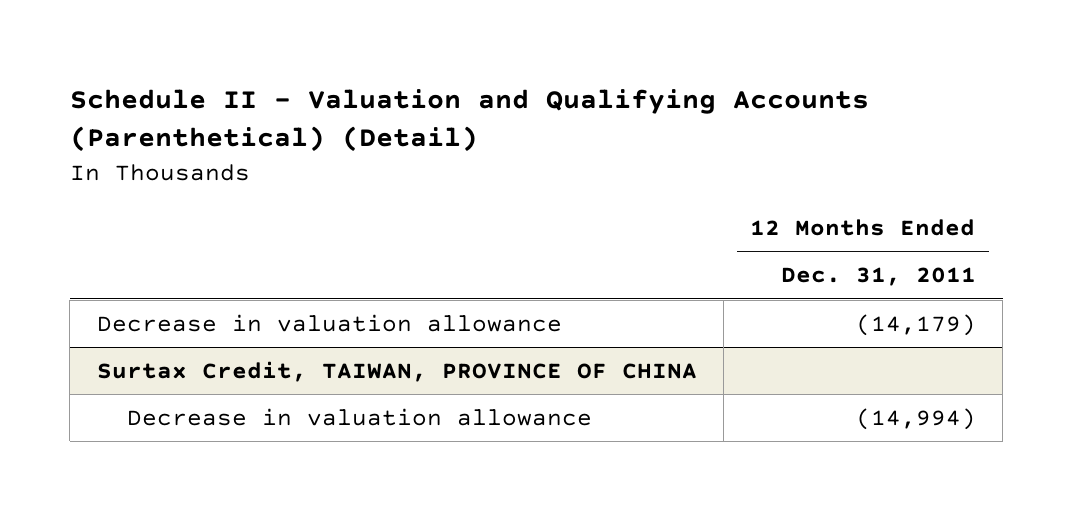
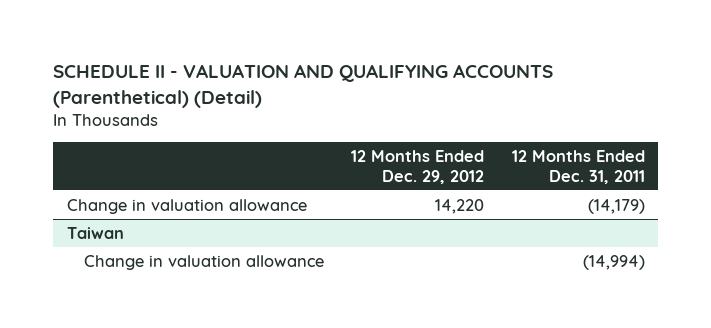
- Schedule II - Valuation and Qualifying Accounts (Parenthetical) (Detail)
+ SCHEDULE II - VALUATION AND QUALIFYING ACCOUNTS (Parenthetical) (Detail)
- | 12 Months Ended Dec. 31, 2011
+ | 12 Months Ended Dec. 29, 2012 | 12 Months Ended Dec. 31, 2011
- Decrease in valuation allowance | (14,179)
- Surtax Credit, TAIWAN, PROVINCE OF CHINA
- Decrease in valuation allowance | (14,994)
+ Change in valuation allowance | 14,220 | (14,179)
+ Taiwan
+ Change in valuation allowance | | (14,994)

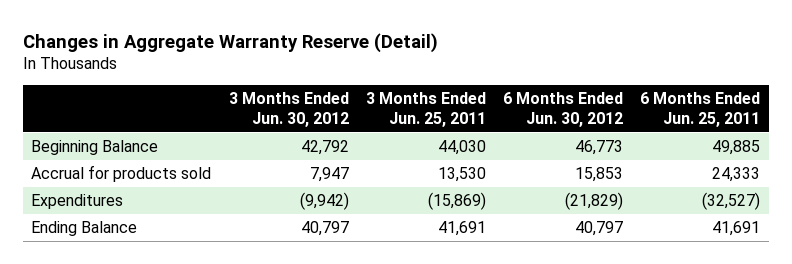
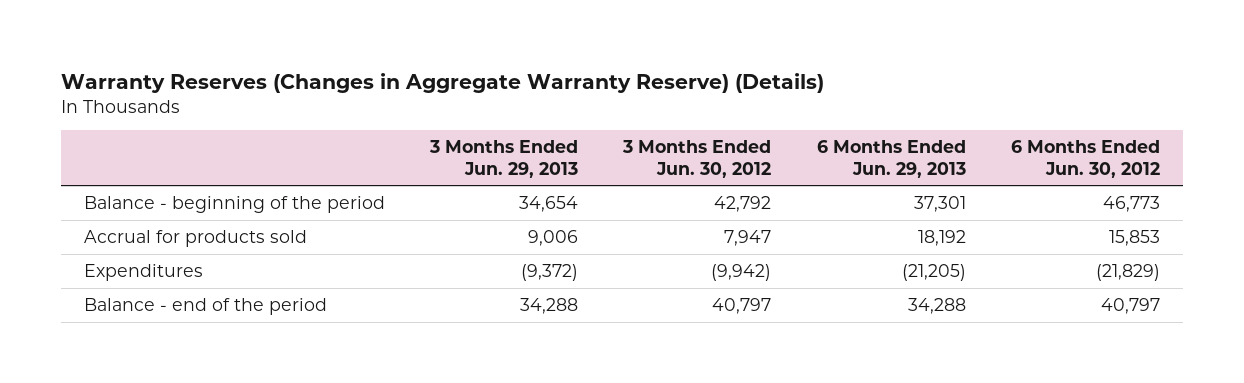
- Changes in Aggregate Warranty Reserve (Detail)
+ Warranty Reserves (Changes in Aggregate Warranty Reserve) (Details)
- | 3 Months Ended Jun. 30, 2012 | 3 Months Ended Jun. 25, 2011 | 6 Months Ended Jun. 30, 2012 | 6 Months Ended Jun. 25, 2011
+ | 3 Months Ended Jun. 29, 2013 | 3 Months Ended Jun. 30, 2012 | 6 Months Ended Jun. 29, 2013 | 6 Months Ended Jun. 30, 2012
- Beginning Balance | 42,792 | 44,030 | 46,773 | 49,885
+ Balance - beginning of the period | 34,654 | 42,792 | 37,301 | 46,773
- Ending Balance | 40,797 | 41,691 | 40,797 | 41,691
+ Balance - end of the period | 34,288 | 40,797 | 34,288 | 40,797

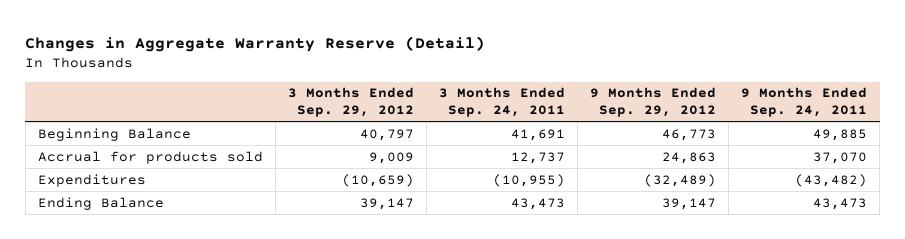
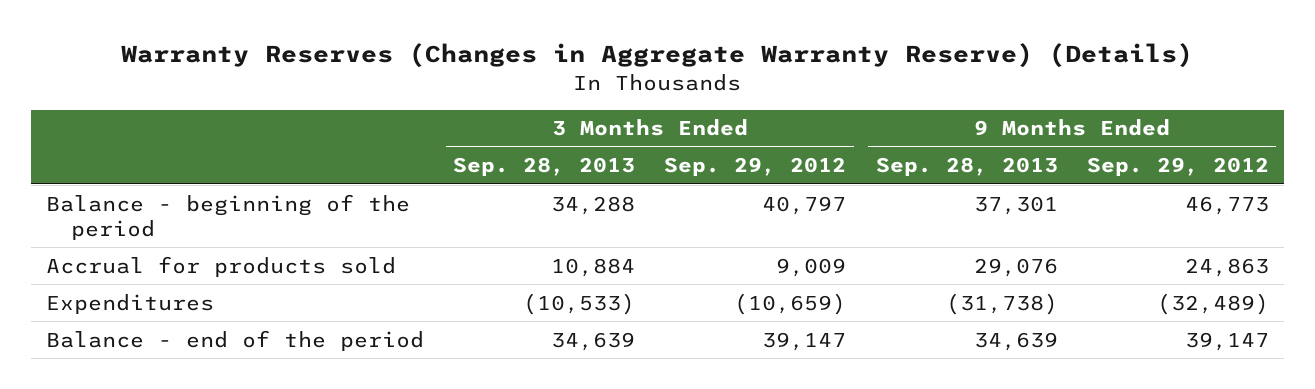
- Changes in Aggregate Warranty Reserve (Detail)
+ Warranty Reserves (Changes in Aggregate Warranty Reserve) (Details)
- | 3 Months Ended Sep. 29, 2012 | 3 Months Ended Sep. 24, 2011 | 9 Months Ended Sep. 29, 2012 | 9 Months Ended Sep. 24, 2011
+ | 3 Months Ended Sep. 28, 2013 | 3 Months Ended Sep. 29, 2012 | 9 Months Ended Sep. 28, 2013 | 9 Months Ended Sep. 29, 2012
- Beginning Balance | 40,797 | 41,691 | 46,773 | 49,885
+ Balance - beginning of the period | 34,288 | 40,797 | 37,301 | 46,773
- Ending Balance | 39,147 | 43,473 | 39,147 | 43,473
+ Balance - end of the period | 34,639 | 39,147 | 34,639 | 39,147

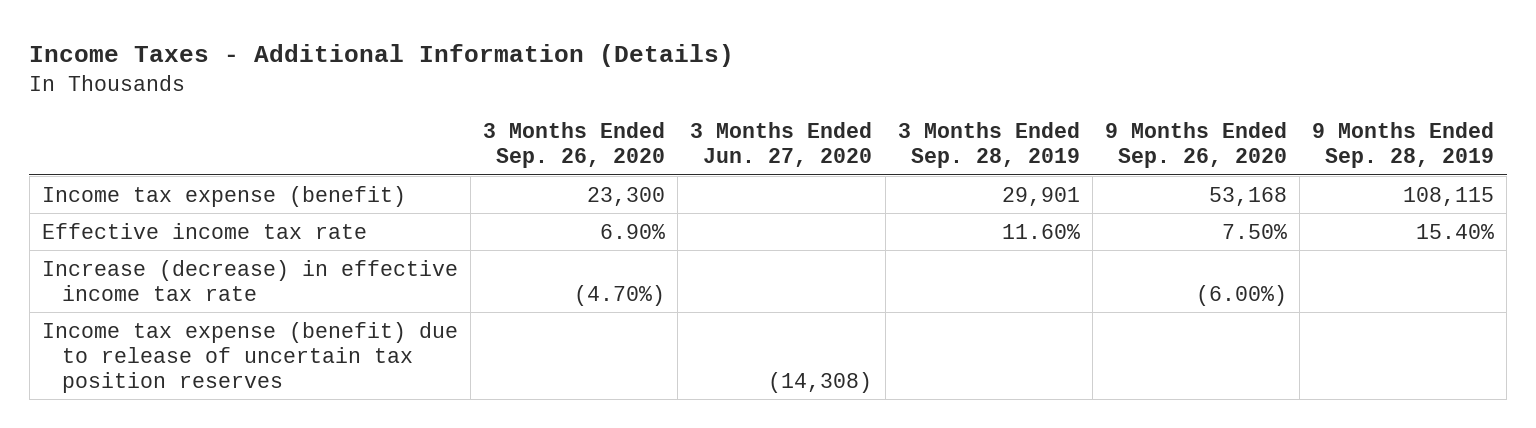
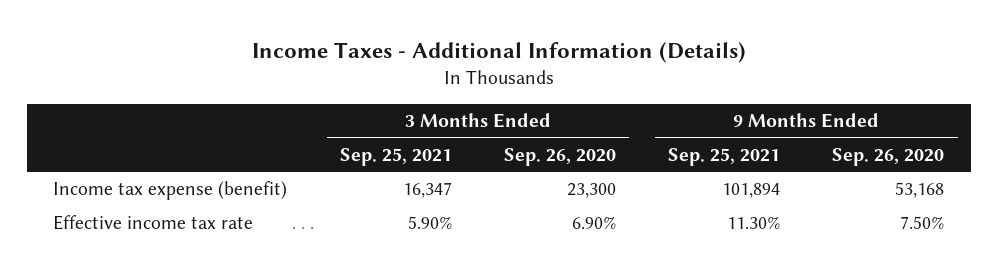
- | 3 Months Ended Sep. 26, 2020 | 3 Months Ended Jun. 27, 2020 | 3 Months Ended Sep. 28, 2019 | 9 Months Ended Sep. 26, 2020 | 9 Months Ended Sep. 28, 2019
+ | 3 Months Ended Sep. 25, 2021 | 3 Months Ended Sep. 26, 2020 | 9 Months Ended Sep. 25, 2021 | 9 Months Ended Sep. 26, 2020
- Increase (decrease) in effective income tax rate | (4.70%) | | | (6.00%) |
- Income tax expense (benefit) due to release of uncertain tax position reserves | | (14,308) | | |

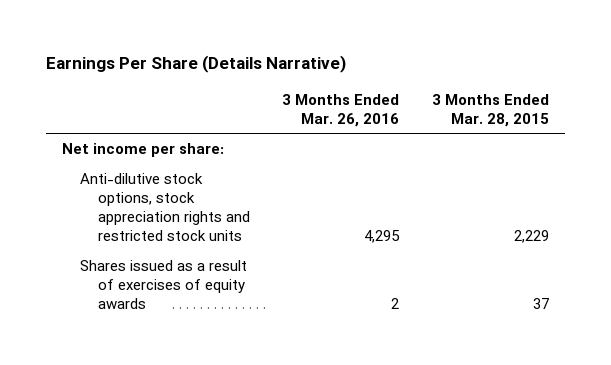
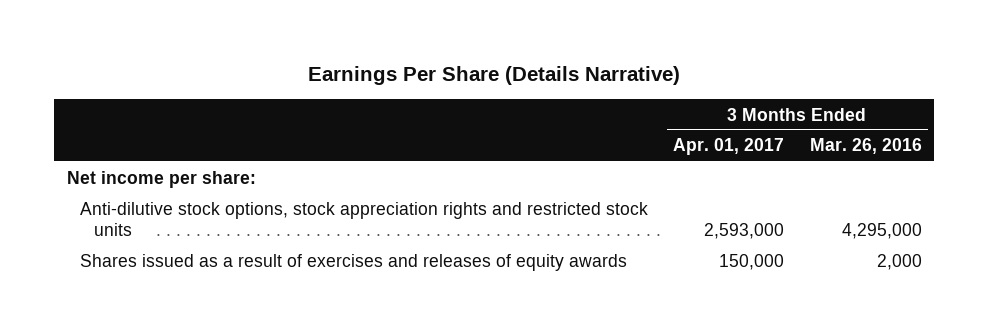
- | 3 Months Ended Mar. 26, 2016 | 3 Months Ended Mar. 28, 2015
+ | 3 Months Ended Apr. 01, 2017 | 3 Months Ended Mar. 26, 2016
- Anti-dilutive stock options, stock appreciation rights and restricted stock units | 4,295 | 2,229
- Shares issued as a result of exercises of equity awards | 2 | 37
+ Anti-dilutive stock options, stock appreciation rights and restricted stock units | 2,593,000 | 4,295,000
+ Shares issued as a result of exercises and releases of equity awards | 150,000 | 2,000

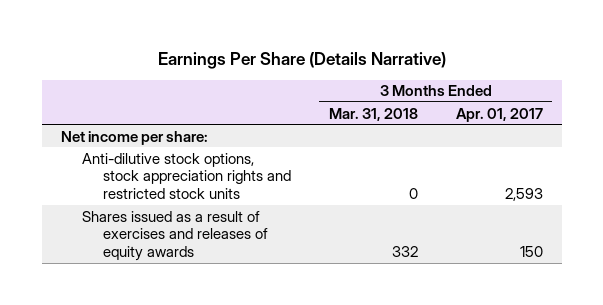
- | 3 Months Ended Apr. 01, 2017 | 3 Months Ended Mar. 26, 2016
+ | 3 Months Ended Mar. 31, 2018 | 3 Months Ended Apr. 01, 2017
- Anti-dilutive stock options, stock appreciation rights and restricted stock units | 2,593,000 | 4,295,000
- Shares issued as a result of exercises and releases of equity awards | 150,000 | 2,000
+ Anti-dilutive stock options, stock appreciation rights and restricted stock units | 0 | 2,593
+ Shares issued as a result of exercises and releases of equity awards | 332 | 150

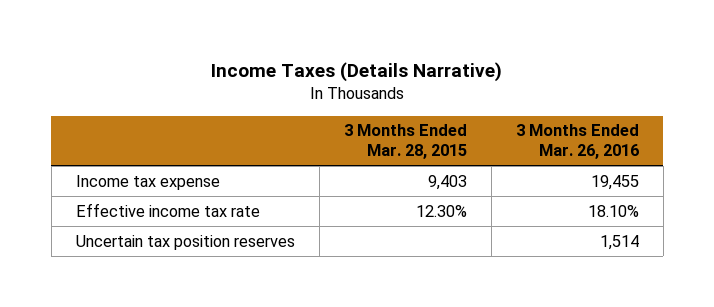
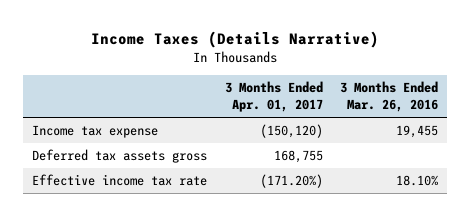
- | 3 Months Ended Mar. 28, 2015 | 3 Months Ended Mar. 26, 2016
+ | 3 Months Ended Apr. 01, 2017 | 3 Months Ended Mar. 26, 2016
+ Deferred tax assets gross | 168,755 |
- Uncertain tax position reserves | | 1,514

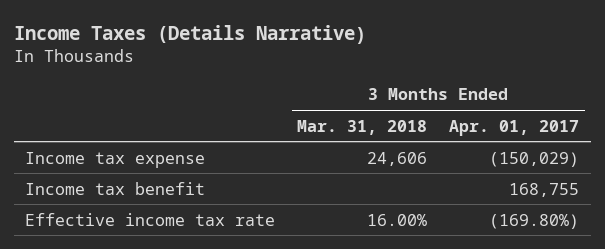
- | 3 Months Ended Apr. 01, 2017 | 3 Months Ended Mar. 26, 2016
+ | 3 Months Ended Mar. 31, 2018 | 3 Months Ended Apr. 01, 2017
- Income tax expense | (150,120) | 19,455
- Deferred tax assets gross | 168,755 |
- Effective income tax rate | (171.20%) | 18.10%
+ Income tax expense | 24,606 | (150,029)
+ Income tax benefit | | 168,755
+ Effective income tax rate | 16.00% | (169.80%)

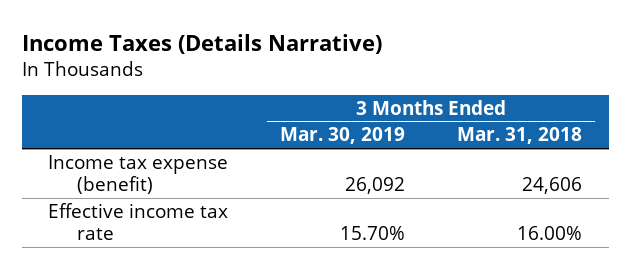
- | 3 Months Ended Mar. 31, 2018 | 3 Months Ended Apr. 01, 2017
+ | 3 Months Ended Mar. 30, 2019 | 3 Months Ended Mar. 31, 2018
- Income tax expense | 24,606 | (150,029)
- Income tax benefit | | 168,755
+ Income tax expense (benefit) | 26,092 | 24,606

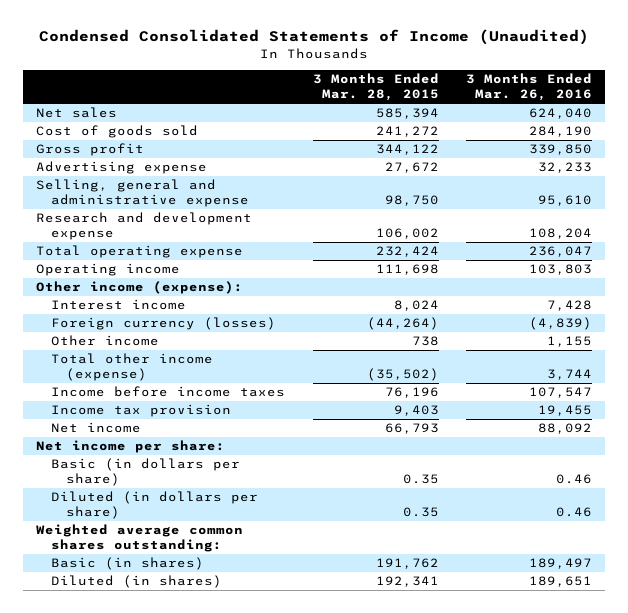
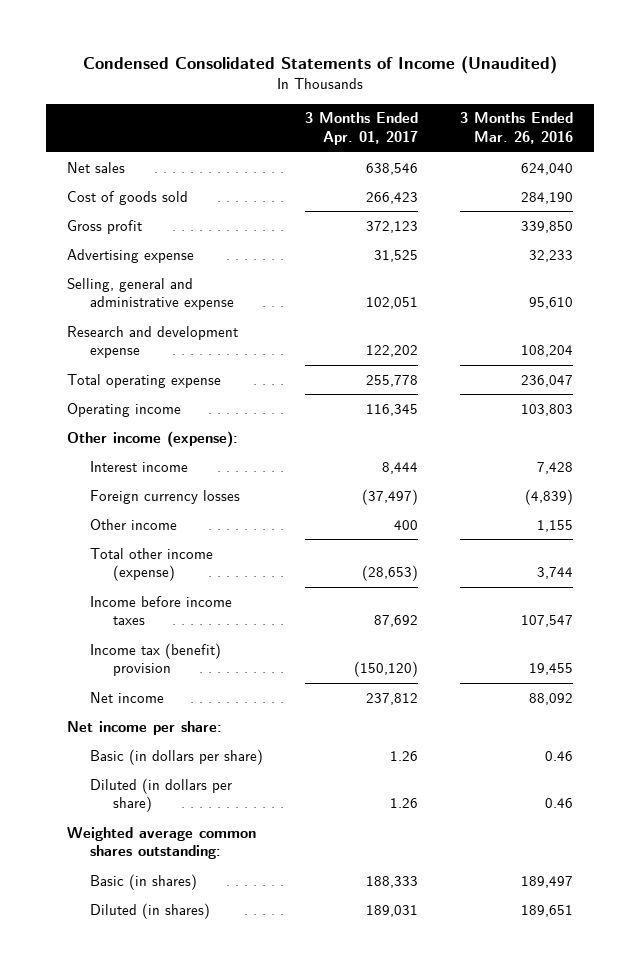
- | 3 Months Ended Mar. 28, 2015 | 3 Months Ended Mar. 26, 2016
+ | 3 Months Ended Apr. 01, 2017 | 3 Months Ended Mar. 26, 2016
- Foreign currency (losses) | (44,264) | (4,839)
+ Foreign currency losses | (37,497) | (4,839)
- Income tax provision | 9,403 | 19,455
+ Income tax (benefit) provision | (150,120) | 19,455

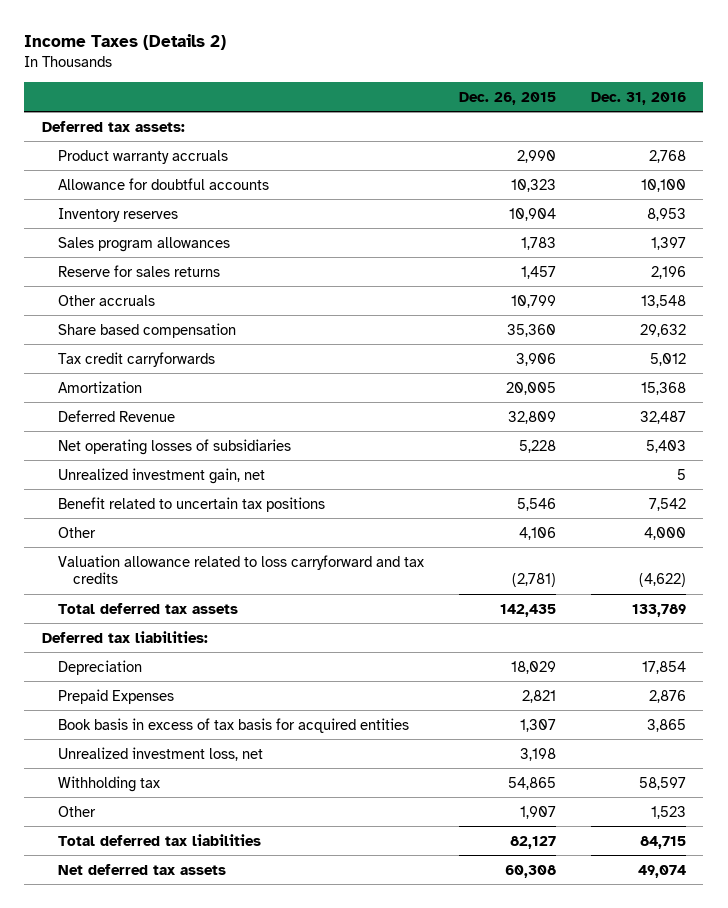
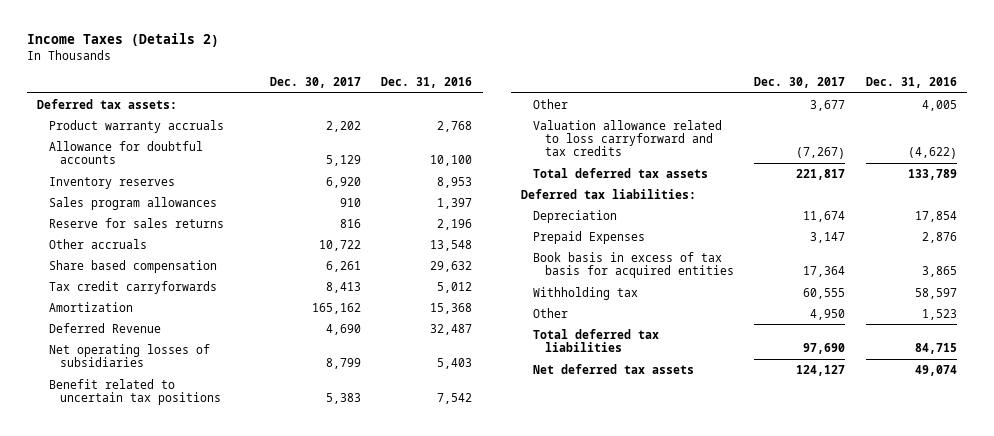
- | Dec. 26, 2015 | Dec. 31, 2016
+ | Dec. 30, 2017 | Dec. 31, 2016
- Unrealized investment gain, net | | 5
- Other | 4,106 | 4,000
+ Other | 3,677 | 4,005
- Unrealized investment loss, net | 3,198 |

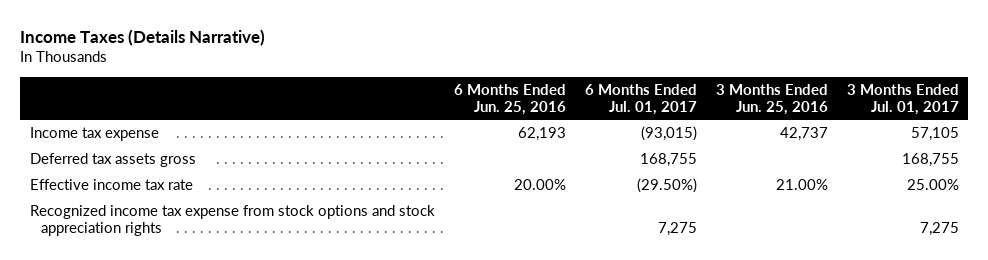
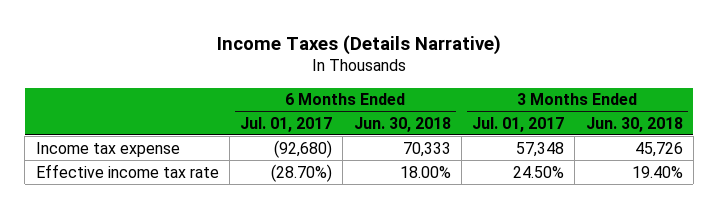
- | 6 Months Ended Jun. 25, 2016 | 6 Months Ended Jul. 01, 2017 | 3 Months Ended Jun. 25, 2016 | 3 Months Ended Jul. 01, 2017
+ | 6 Months Ended Jul. 01, 2017 | 6 Months Ended Jun. 30, 2018 | 3 Months Ended Jul. 01, 2017 | 3 Months Ended Jun. 30, 2018
- Income tax expense | 62,193 | (93,015) | 42,737 | 57,105
- Deferred tax assets gross | | 168,755 | | 168,755
- Effective income tax rate | 20.00% | (29.50%) | 21.00% | 25.00%
- Recognized income tax expense from stock options and stock appreciation rights | | 7,275 | | 7,275
+ Income tax expense | (92,680) | 70,333 | 57,348 | 45,726
+ Effective income tax rate | (28.70%) | 18.00% | 24.50% | 19.40%

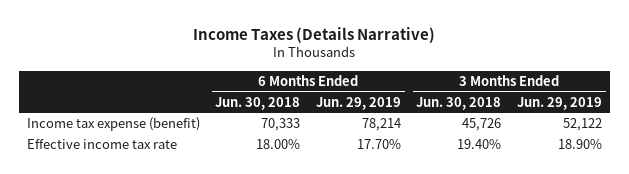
- | 6 Months Ended Jul. 01, 2017 | 6 Months Ended Jun. 30, 2018 | 3 Months Ended Jul. 01, 2017 | 3 Months Ended Jun. 30, 2018
+ | 6 Months Ended Jun. 30, 2018 | 6 Months Ended Jun. 29, 2019 | 3 Months Ended Jun. 30, 2018 | 3 Months Ended Jun. 29, 2019
- Income tax expense | (92,680) | 70,333 | 57,348 | 45,726
+ Income tax expense (benefit) | 70,333 | 78,214 | 45,726 | 52,122

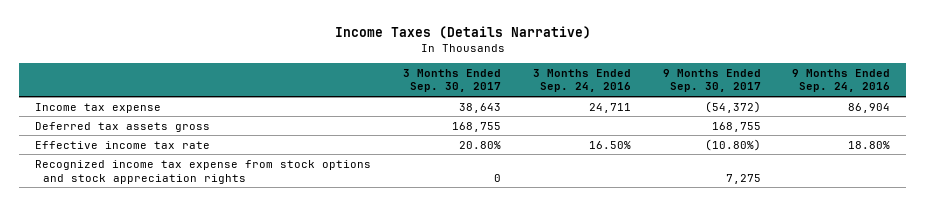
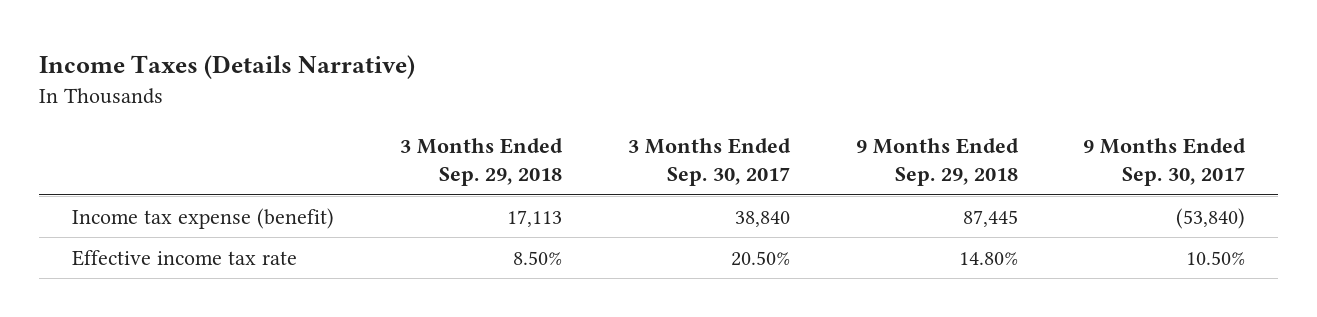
- | 3 Months Ended Sep. 30, 2017 | 3 Months Ended Sep. 24, 2016 | 9 Months Ended Sep. 30, 2017 | 9 Months Ended Sep. 24, 2016
+ | 3 Months Ended Sep. 29, 2018 | 3 Months Ended Sep. 30, 2017 | 9 Months Ended Sep. 29, 2018 | 9 Months Ended Sep. 30, 2017
- Income tax expense | 38,643 | 24,711 | (54,372) | 86,904
- Deferred tax assets gross | 168,755 | | 168,755 |
- Effective income tax rate | 20.80% | 16.50% | (10.80%) | 18.80%
- Recognized income tax expense from stock options and stock appreciation rights | 0 | | 7,275 |
+ Income tax expense (benefit) | 17,113 | 38,840 | 87,445 | (53,840)
+ Effective income tax rate | 8.50% | 20.50% | 14.80% | 10.50%

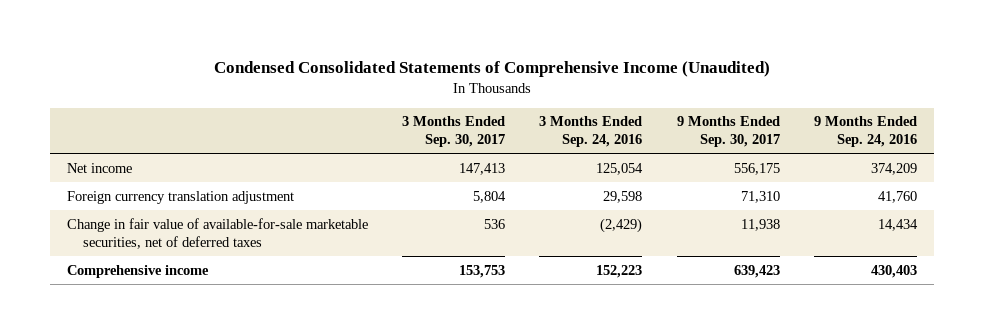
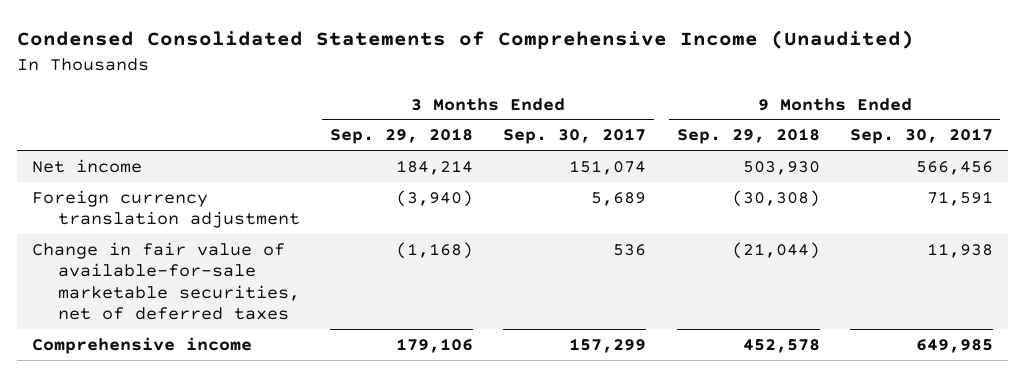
- | 3 Months Ended Sep. 30, 2017 | 3 Months Ended Sep. 24, 2016 | 9 Months Ended Sep. 30, 2017 | 9 Months Ended Sep. 24, 2016
+ | 3 Months Ended Sep. 29, 2018 | 3 Months Ended Sep. 30, 2017 | 9 Months Ended Sep. 29, 2018 | 9 Months Ended Sep. 30, 2017
- Net income | 147,413 | 125,054 | 556,175 | 374,209
- Foreign currency translation adjustment | 5,804 | 29,598 | 71,310 | 41,760
+ Net income | 184,214 | 151,074 | 503,930 | 566,456
+ Foreign currency translation adjustment | (3,940) | 5,689 | (30,308) | 71,591
- Comprehensive income | 153,753 | 152,223 | 639,423 | 430,403
+ Comprehensive income | 179,106 | 157,299 | 452,578 | 649,985

